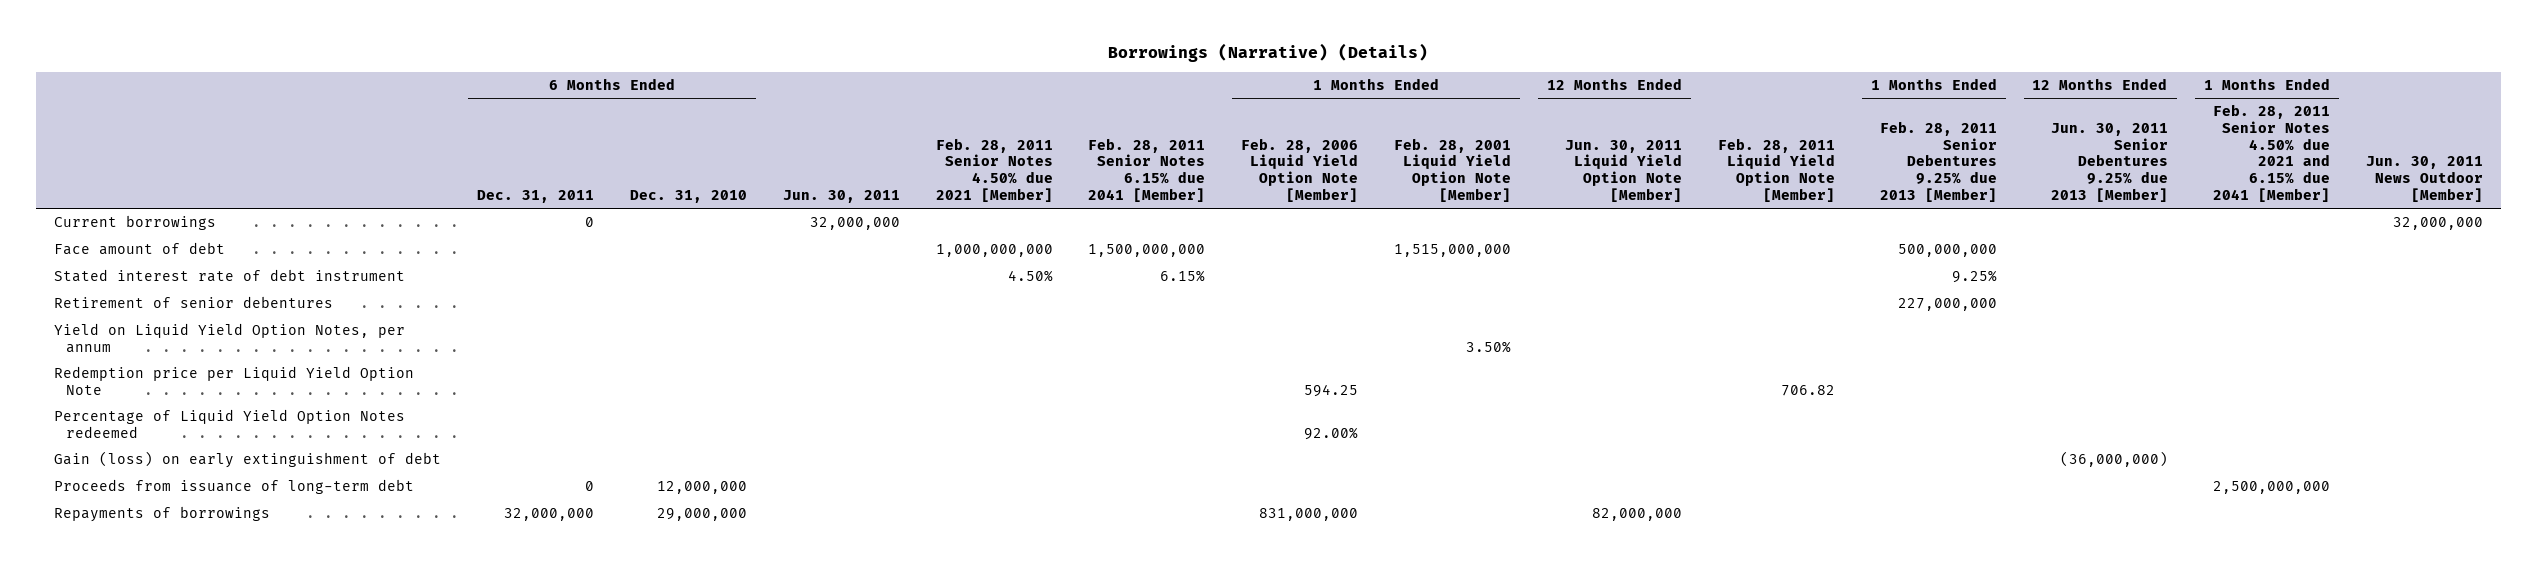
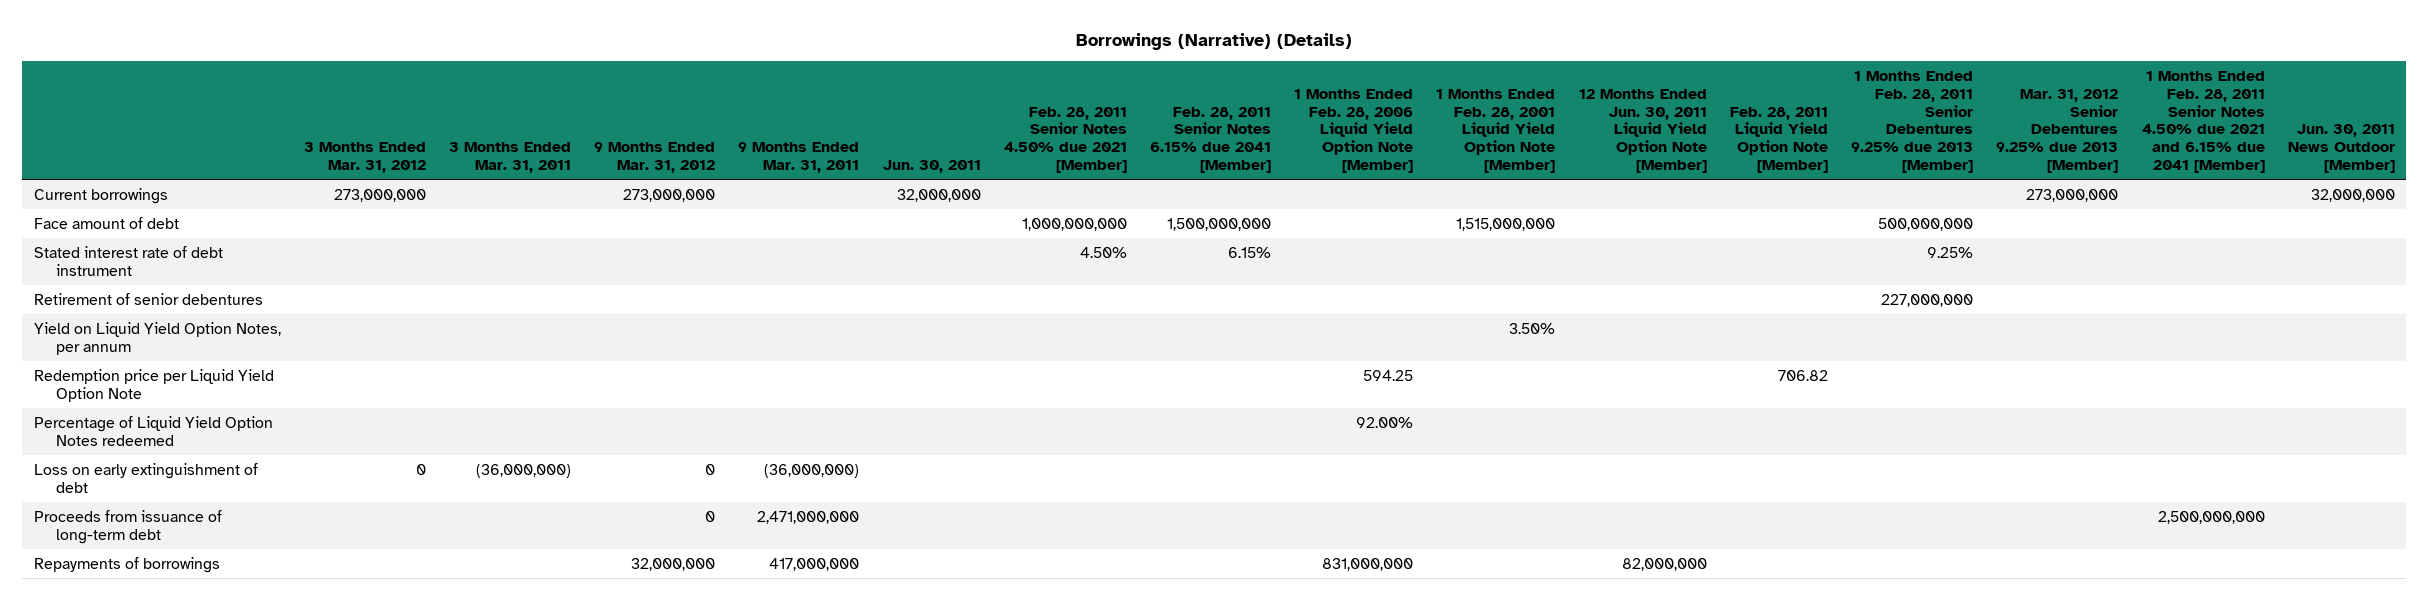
- | 6 Months Ended Dec. 31, 2011 | 6 Months Ended Dec. 31, 2010 | Jun. 30, 2011 | Feb. 28, 2011 Senior Notes 4.50% due 2021 [Member] | Feb. 28, 2011 Senior Notes 6.15% due 2041 [Member] | 1 Months Ended Feb. 28, 2006 Liquid Yield Option Note [Member] | 1 Months Ended Feb. 28, 2001 Liquid Yield Option Note [Member] | 12 Months Ended Jun. 30, 2011 Liquid Yield Option Note [Member] | Feb. 28, 2011 Liquid Yield Option Note [Member] | 1 Months Ended Feb. 28, 2011 Senior Debentures 9.25% due 2013 [Member] | 12 Months Ended Jun. 30, 2011 Senior Debentures 9.25% due 2013 [Member] | 1 Months Ended Feb. 28, 2011 Senior Notes 4.50% due 2021 and 6.15% due 2041 [Member] | Jun. 30, 2011 News Outdoor [Member]
+ | 3 Months Ended Mar. 31, 2012 | 3 Months Ended Mar. 31, 2011 | 9 Months Ended Mar. 31, 2012 | 9 Months Ended Mar. 31, 2011 | Jun. 30, 2011 | Feb. 28, 2011 Senior Notes 4.50% due 2021 [Member] | Feb. 28, 2011 Senior Notes 6.15% due 2041 [Member] | 1 Months Ended Feb. 28, 2006 Liquid Yield Option Note [Member] | 1 Months Ended Feb. 28, 2001 Liquid Yield Option Note [Member] | 12 Months Ended Jun. 30, 2011 Liquid Yield Option Note [Member] | Feb. 28, 2011 Liquid Yield Option Note [Member] | 1 Months Ended Feb. 28, 2011 Senior Debentures 9.25% due 2013 [Member] | Mar. 31, 2012 Senior Debentures 9.25% due 2013 [Member] | 1 Months Ended Feb. 28, 2011 Senior Notes 4.50% due 2021 and 6.15% due 2041 [Member] | Jun. 30, 2011 News Outdoor [Member]
- Gain (loss) on early extinguishment of debt | | | | | | | | | | | (36,000,000) | |
+ Loss on early extinguishment of debt | 0 | (36,000,000) | 0 | (36,000,000) | | | | | | | | | | |

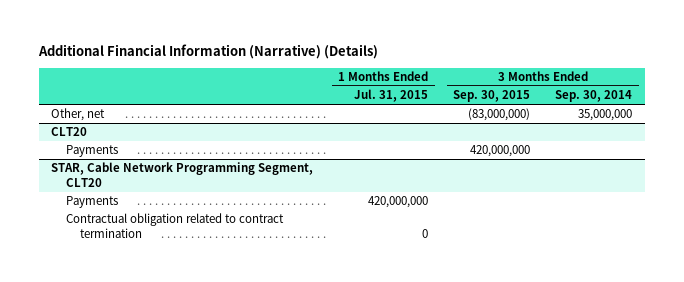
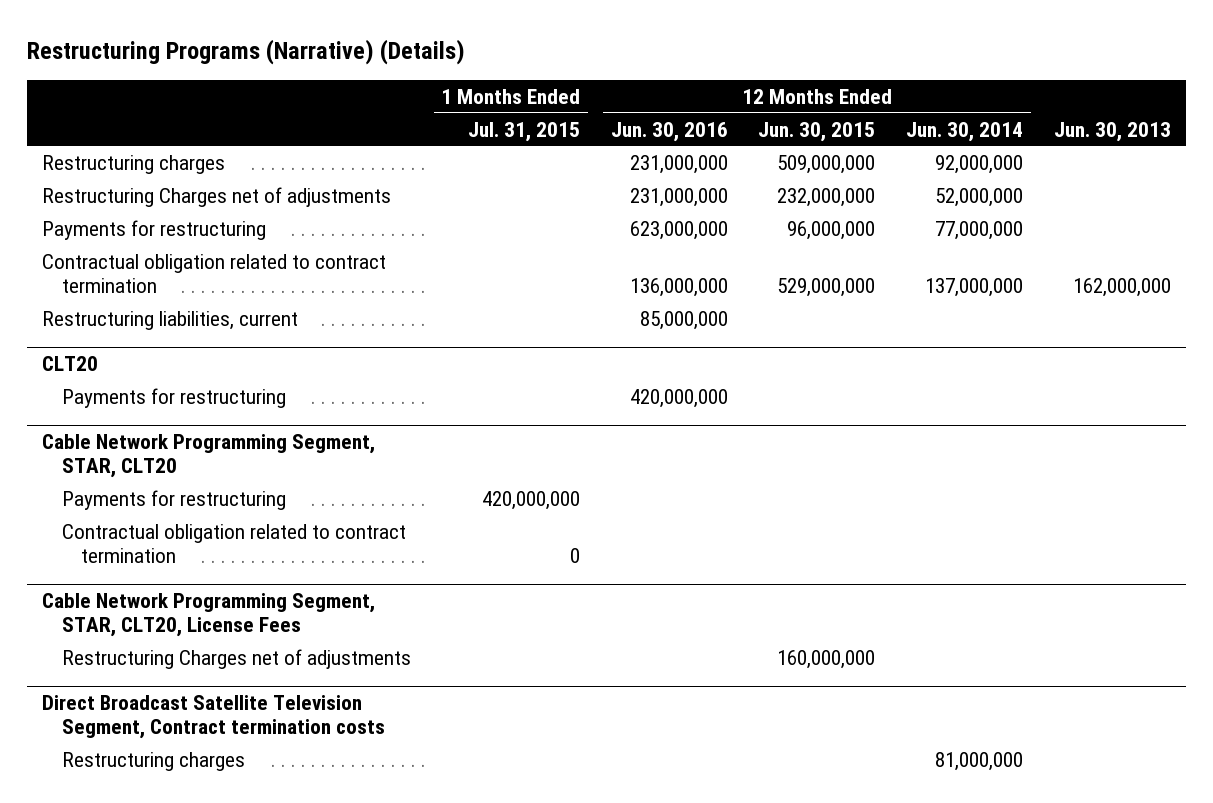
- Additional Financial Information (Narrative) (Details)
+ Restructuring Programs (Narrative) (Details)
- | 1 Months Ended Jul. 31, 2015 | 3 Months Ended Sep. 30, 2015 | 3 Months Ended Sep. 30, 2014
+ | 1 Months Ended Jul. 31, 2015 | 12 Months Ended Jun. 30, 2016 | 12 Months Ended Jun. 30, 2015 | 12 Months Ended Jun. 30, 2014 | Jun. 30, 2013
- Other, net | | (83,000,000) | 35,000,000
+ Restructuring charges | | 231,000,000 | 509,000,000 | 92,000,000 |
+ Restructuring Charges net of adjustments | | 231,000,000 | 232,000,000 | 52,000,000 |
+ Payments for restructuring | | 623,000,000 | 96,000,000 | 77,000,000 |
+ Contractual obligation related to contract termination | | 136,000,000 | 529,000,000 | 137,000,000 | 162,000,000
+ Restructuring liabilities, current | | 85,000,000 | | |
@ CLT20
- Payments | | 420,000,000 |
- STAR, Cable Network Programming Segment, CLT20
- Payments | 420,000,000 | |
@ CLT20
+ Payments for restructuring | | 420,000,000 | | |
+ Cable Network Programming Segment, STAR, CLT20
+ Payments for restructuring | 420,000,000 | | | |
+ Cable Network Programming Segment, STAR, CLT20, License Fees
+ Restructuring Charges net of adjustments | | | 160,000,000 | |
+ Direct Broadcast Satellite Television Segment, Contract termination costs
+ Restructuring charges | | | | 81,000,000 |

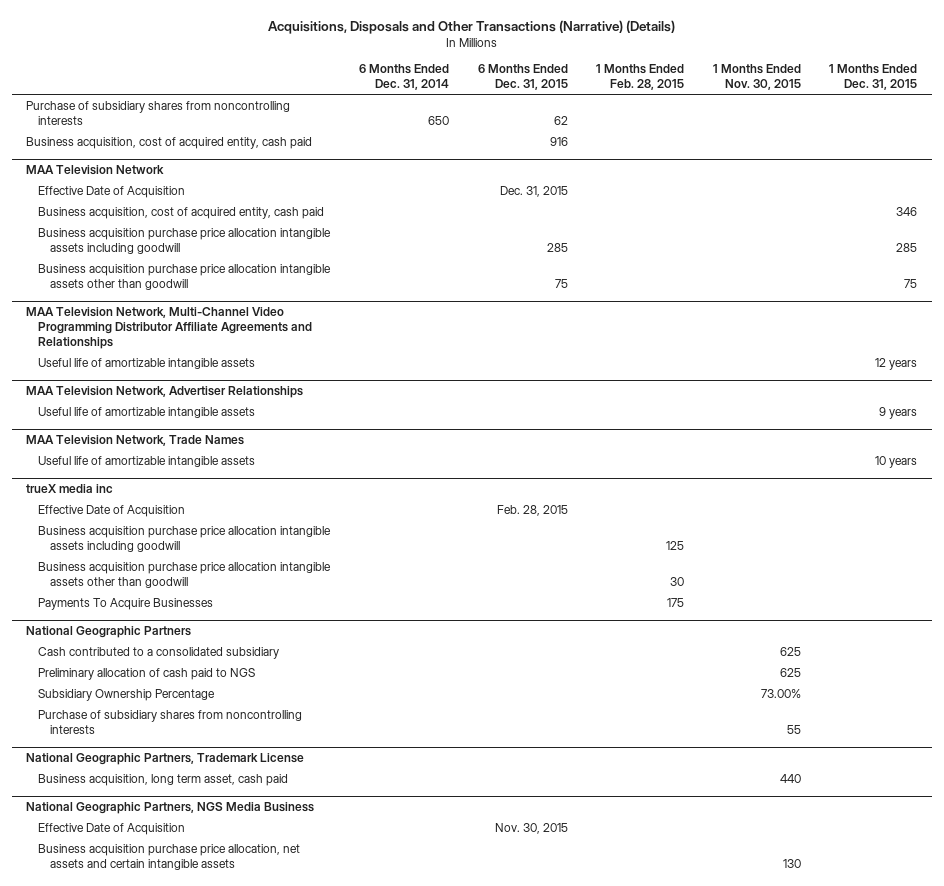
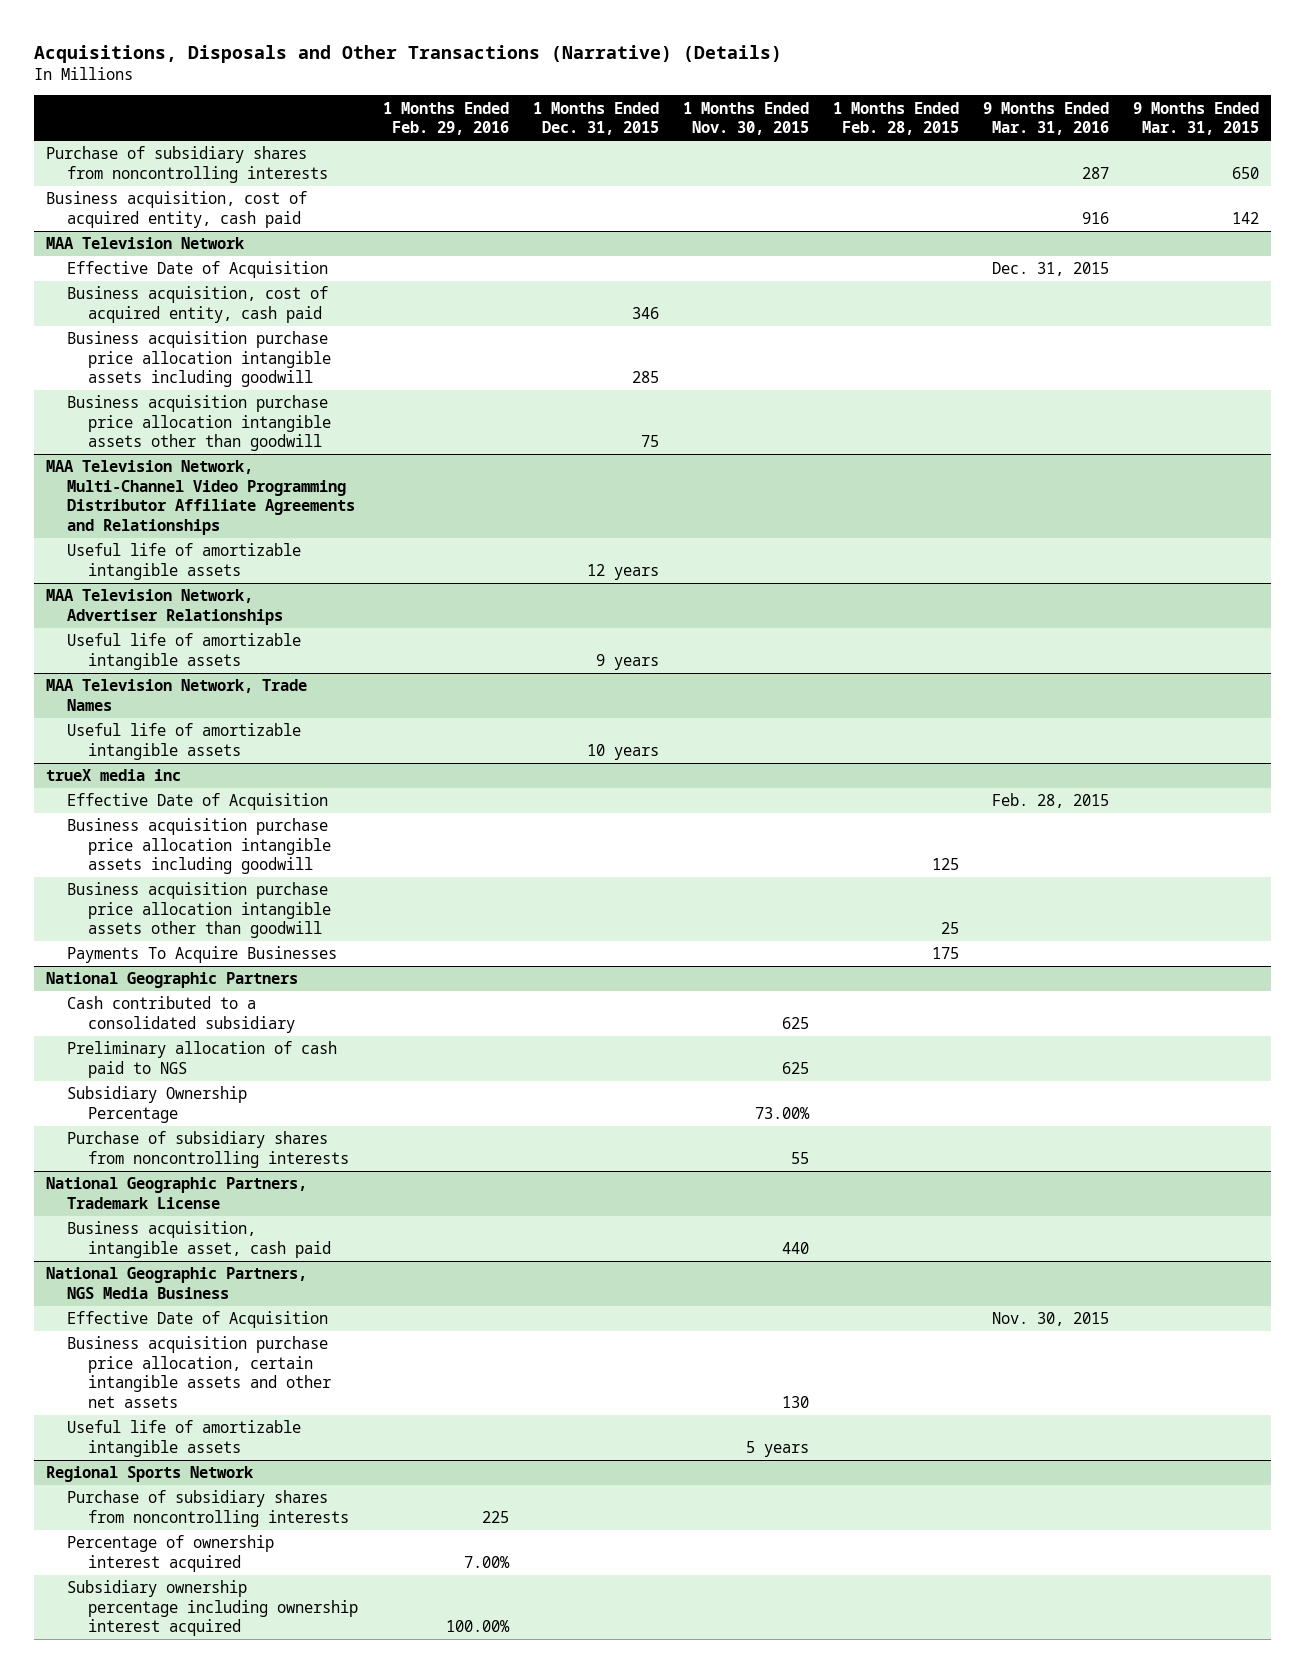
- | 6 Months Ended Dec. 31, 2014 | 6 Months Ended Dec. 31, 2015 | 1 Months Ended Feb. 28, 2015 | 1 Months Ended Nov. 30, 2015 | 1 Months Ended Dec. 31, 2015
+ | 1 Months Ended Feb. 29, 2016 | 1 Months Ended Dec. 31, 2015 | 1 Months Ended Nov. 30, 2015 | 1 Months Ended Feb. 28, 2015 | 9 Months Ended Mar. 31, 2016 | 9 Months Ended Mar. 31, 2015
@ trueX media inc
- Business acquisition purchase price allocation intangible assets other than goodwill | | | 30 | |
+ Business acquisition purchase price allocation intangible assets other than goodwill | | | | 25 | |
@ National Geographic Partners, Trademark License
- Business acquisition, long term asset, cash paid | | | | 440 |
+ Business acquisition, intangible asset, cash paid | | | 440 | | |
@ National Geographic Partners, NGS Media Business
- Business acquisition purchase price allocation, net assets and certain intangible assets | | | | 130 |
+ Business acquisition purchase price allocation, certain intangible assets and other net assets | | | 130 | | |
+ Useful life of amortizable intangible assets | | | 5 years | | |
+ Regional Sports Network
+ Purchase of subsidiary shares from noncontrolling interests | 225 | | | | |
+ Percentage of ownership interest acquired | 7.00% | | | | |
+ Subsidiary ownership percentage including ownership interest acquired | 100.00% | | | | |

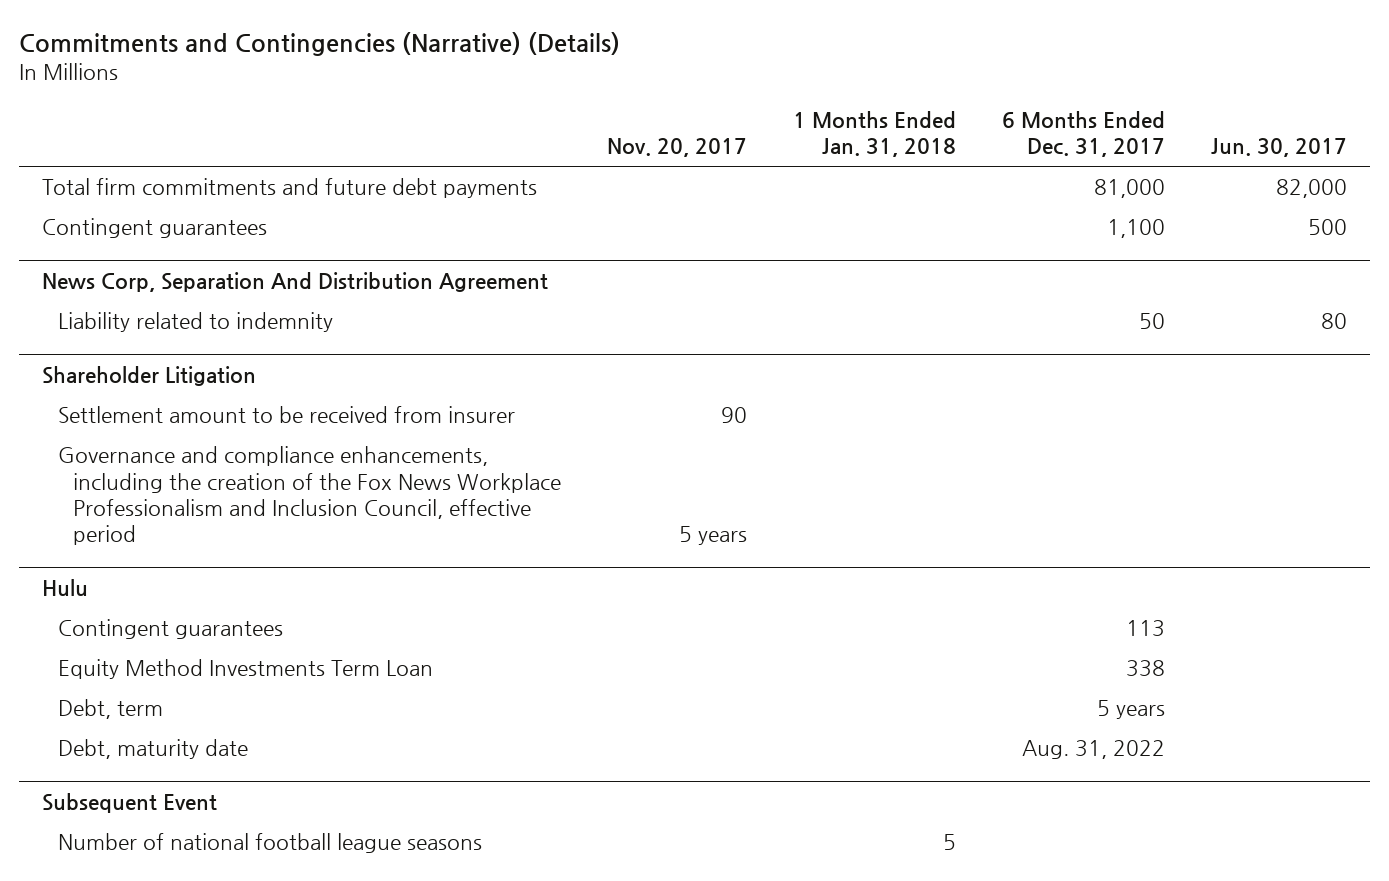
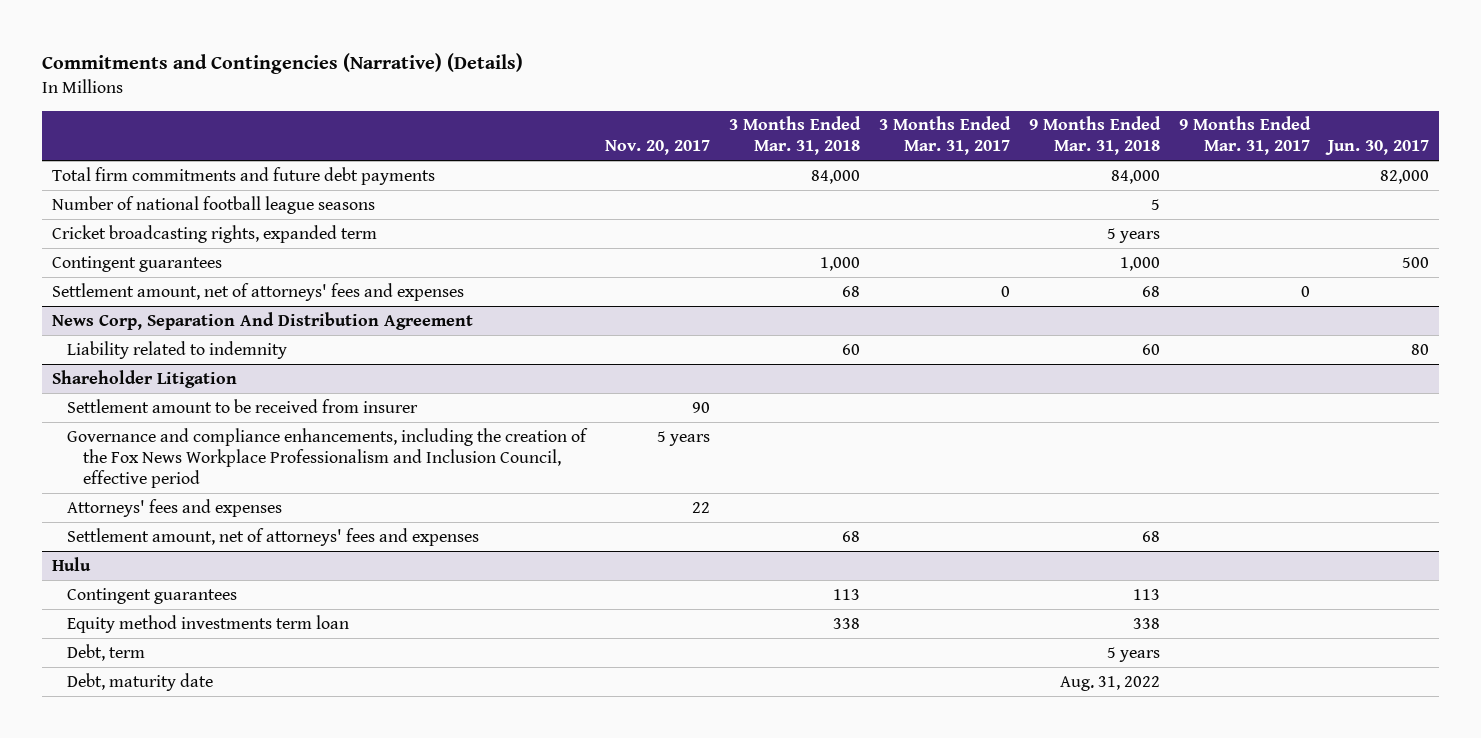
- | Nov. 20, 2017 | 1 Months Ended Jan. 31, 2018 | 6 Months Ended Dec. 31, 2017 | Jun. 30, 2017
+ | Nov. 20, 2017 | 3 Months Ended Mar. 31, 2018 | 3 Months Ended Mar. 31, 2017 | 9 Months Ended Mar. 31, 2018 | 9 Months Ended Mar. 31, 2017 | Jun. 30, 2017
+ Number of national football league seasons | | | | 5 | |
+ Cricket broadcasting rights, expanded term | | | | 5 years | |
+ Settlement amount, net of attorneys' fees and expenses | | 68 | 0 | 68 | 0 |
@ Shareholder Litigation
+ Attorneys' fees and expenses | 22 | | | | |
+ Settlement amount, net of attorneys' fees and expenses | | 68 | | 68 | |
@ Hulu
- Equity Method Investments Term Loan | | | 338 |
+ Equity method investments term loan | | 338 | | 338 | |
- Subsequent Event
- Number of national football league seasons | | 5 | |

